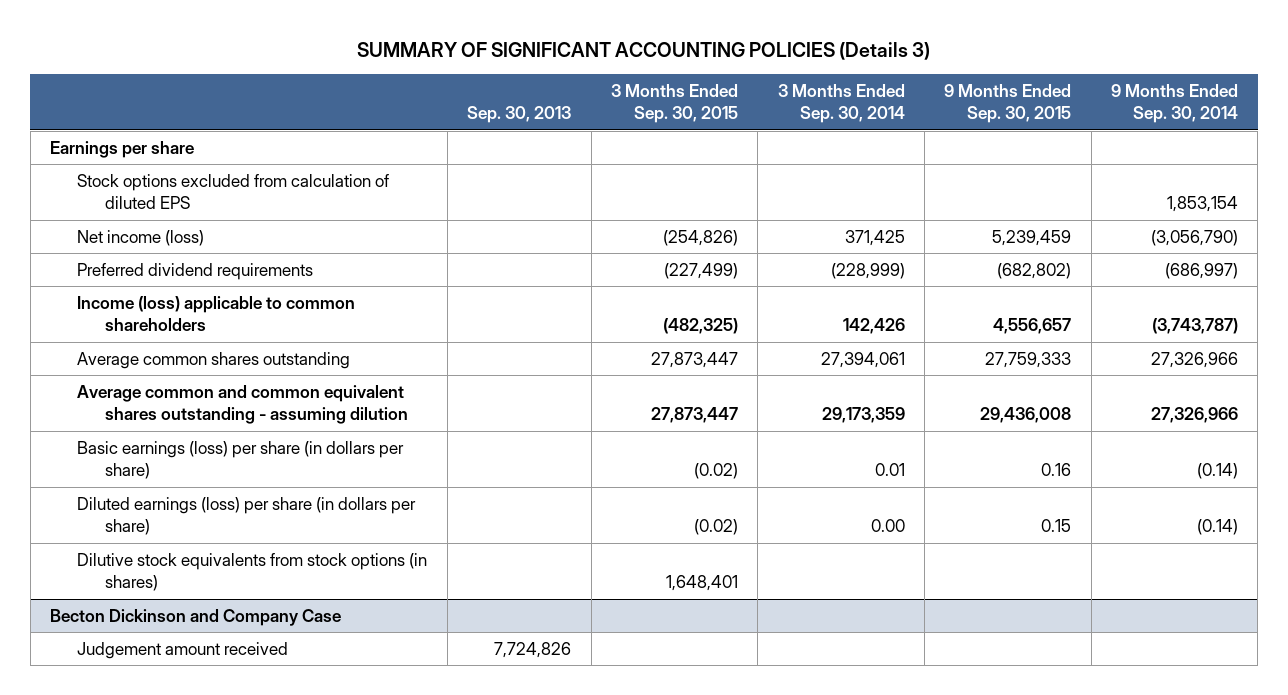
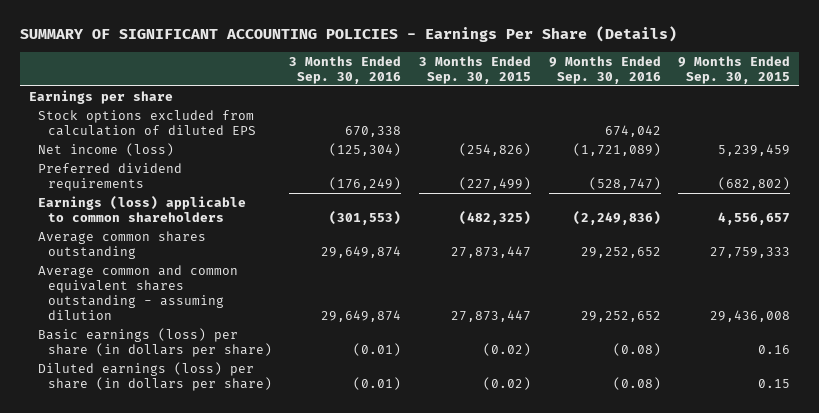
- SUMMARY OF SIGNIFICANT ACCOUNTING POLICIES (Details 3)
+ SUMMARY OF SIGNIFICANT ACCOUNTING POLICIES - Earnings Per Share (Details)
- | Sep. 30, 2013 | 3 Months Ended Sep. 30, 2015 | 3 Months Ended Sep. 30, 2014 | 9 Months Ended Sep. 30, 2015 | 9 Months Ended Sep. 30, 2014
+ | 3 Months Ended Sep. 30, 2016 | 3 Months Ended Sep. 30, 2015 | 9 Months Ended Sep. 30, 2016 | 9 Months Ended Sep. 30, 2015
- Income (loss) applicable to common shareholders | | (482,325) | 142,426 | 4,556,657 | (3,743,787)
+ Earnings (loss) applicable to common shareholders | (301,553) | (482,325) | (2,249,836) | 4,556,657
- Dilutive stock equivalents from stock options (in shares) | | 1,648,401 | | |
- Becton Dickinson and Company Case
- Judgement amount received | 7,724,826 | | | |

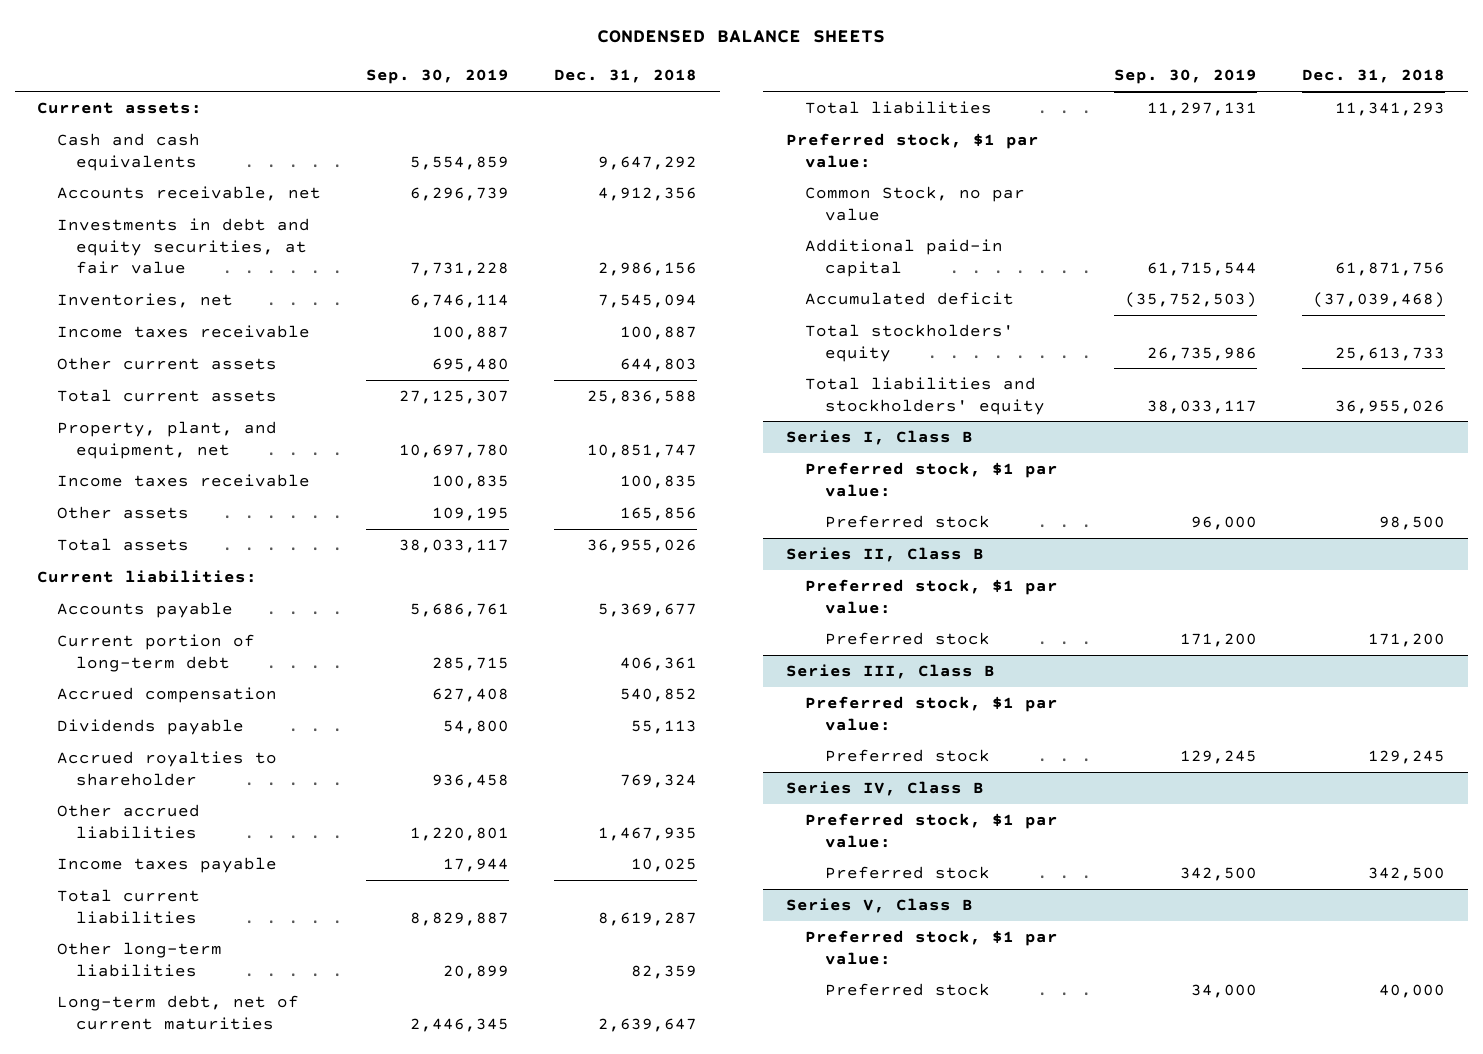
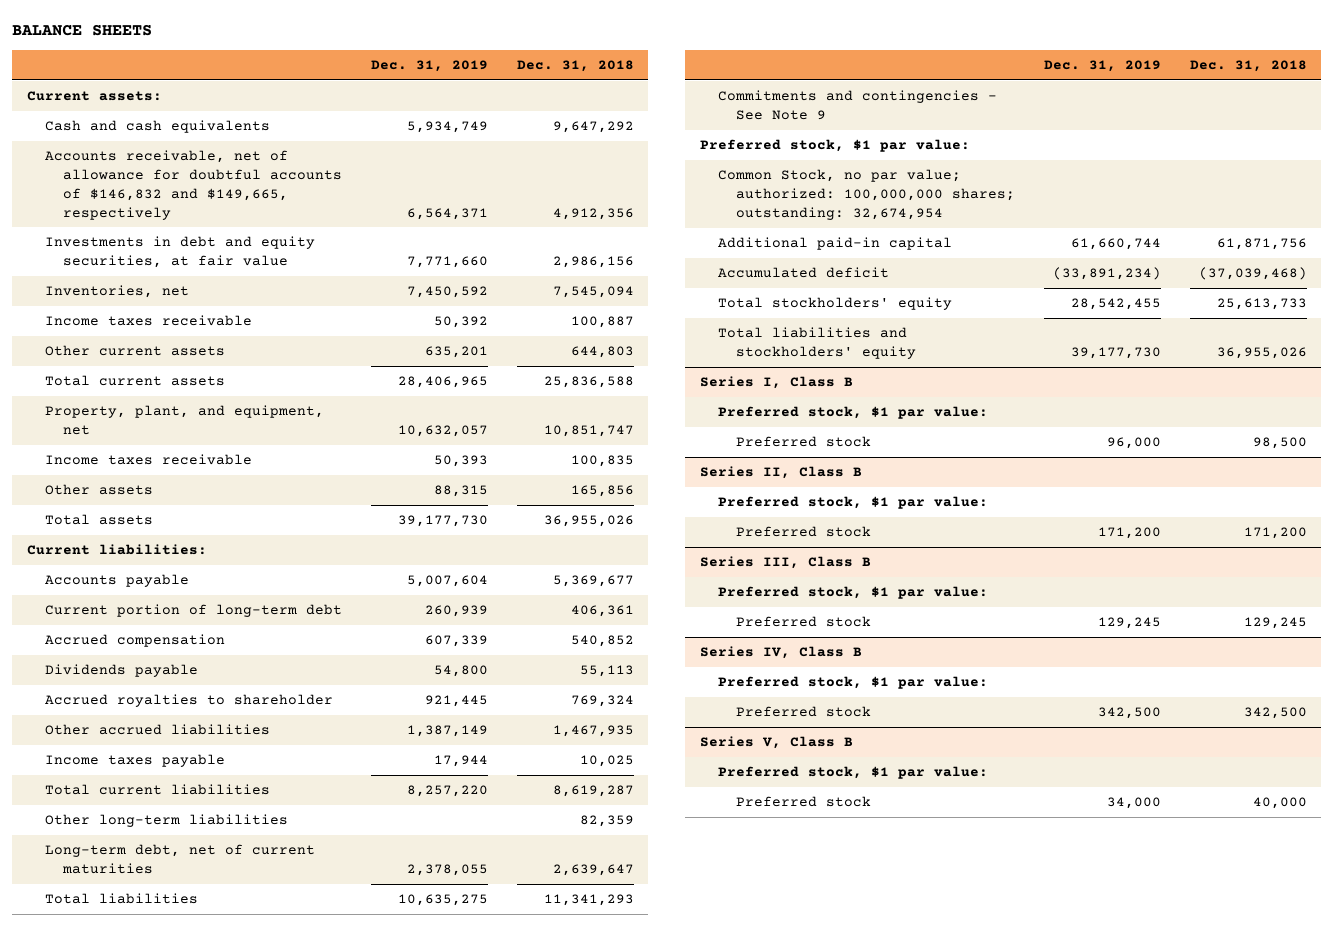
- CONDENSED BALANCE SHEETS
+ BALANCE SHEETS
- | Sep. 30, 2019 | Dec. 31, 2018
+ | Dec. 31, 2019 | Dec. 31, 2018
- Accounts receivable, net | 6,296,739 | 4,912,356
+ Accounts receivable, net of allowance for doubtful accounts of $146,832 and $149,665, respectively | 6,564,371 | 4,912,356
+ Commitments and contingencies - See Note 9
- Common Stock, no par value
+ Common Stock, no par value; authorized: 100,000,000 shares; outstanding: 32,674,954

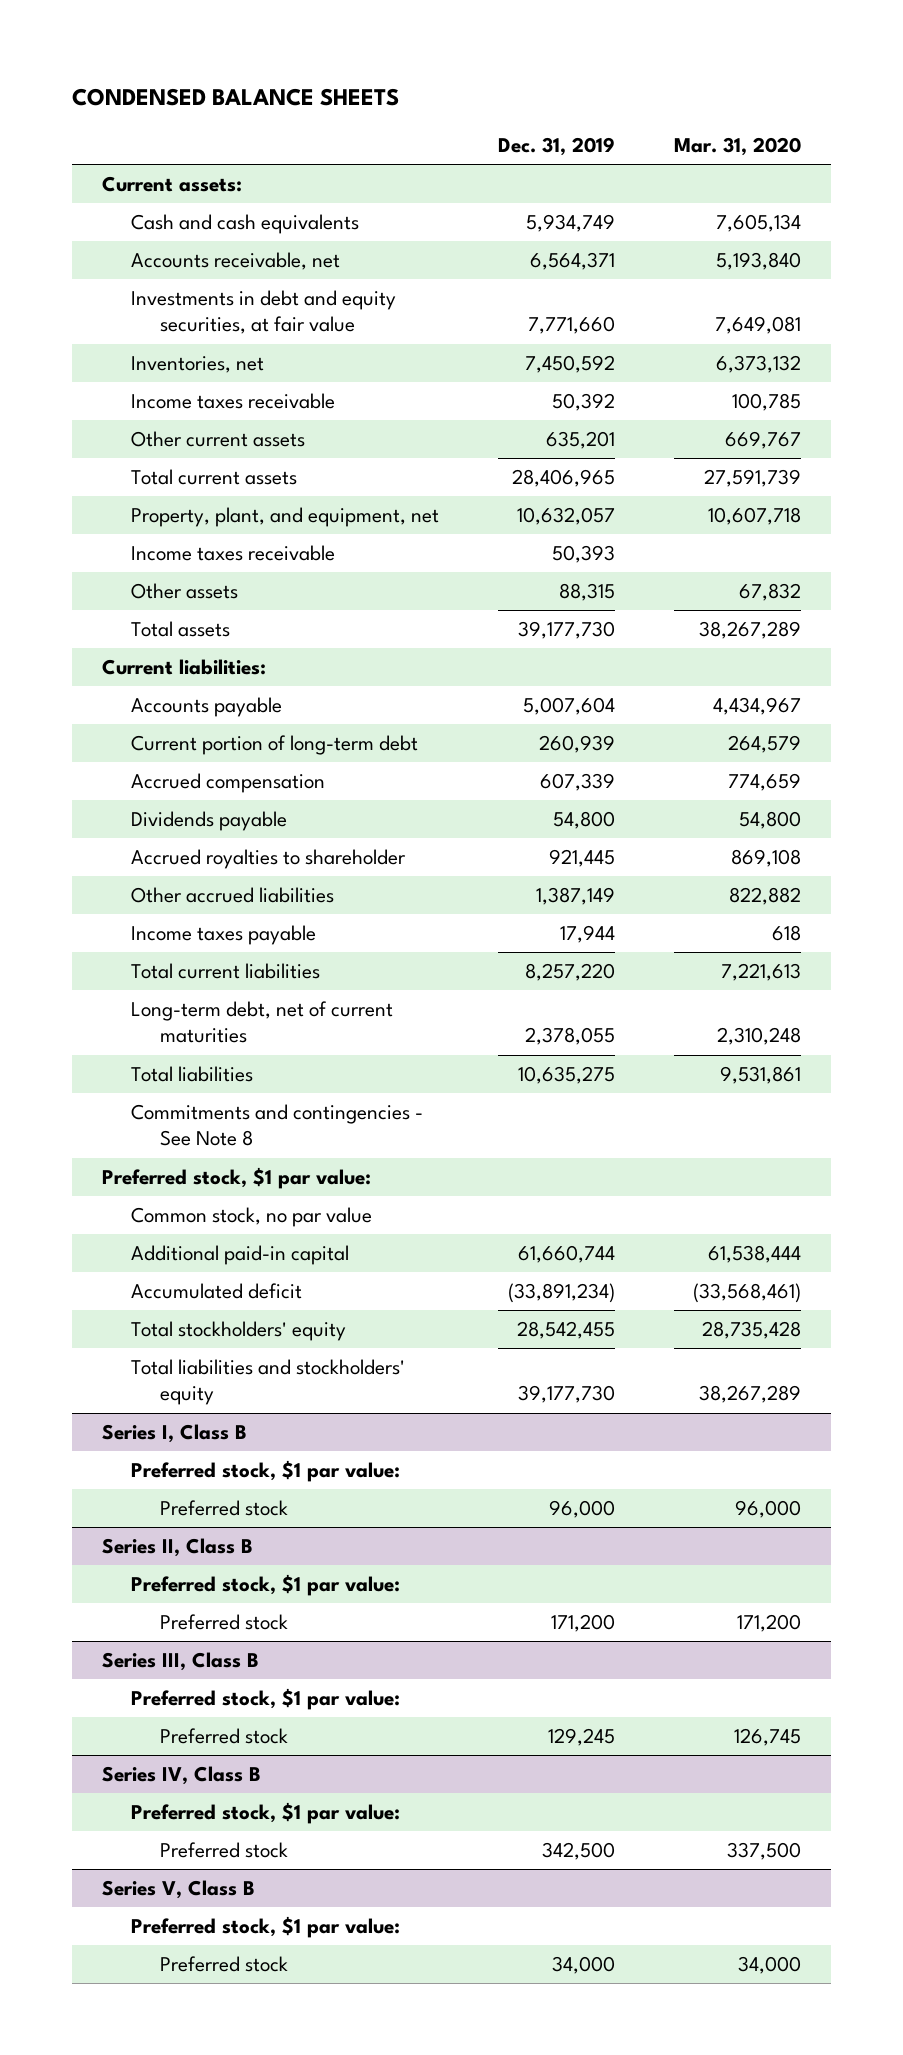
- BALANCE SHEETS
+ CONDENSED BALANCE SHEETS
- | Dec. 31, 2019 | Dec. 31, 2018
+ | Dec. 31, 2019 | Mar. 31, 2020
- Accounts receivable, net of allowance for doubtful accounts of $146,832 and $149,665, respectively | 6,564,371 | 4,912,356
+ Accounts receivable, net | 6,564,371 | 5,193,840
- Other long-term liabilities | | 82,359
- Commitments and contingencies - See Note 9
+ Commitments and contingencies - See Note 8
- Common Stock, no par value; authorized: 100,000,000 shares; outstanding: 32,674,954
+ Common stock, no par value

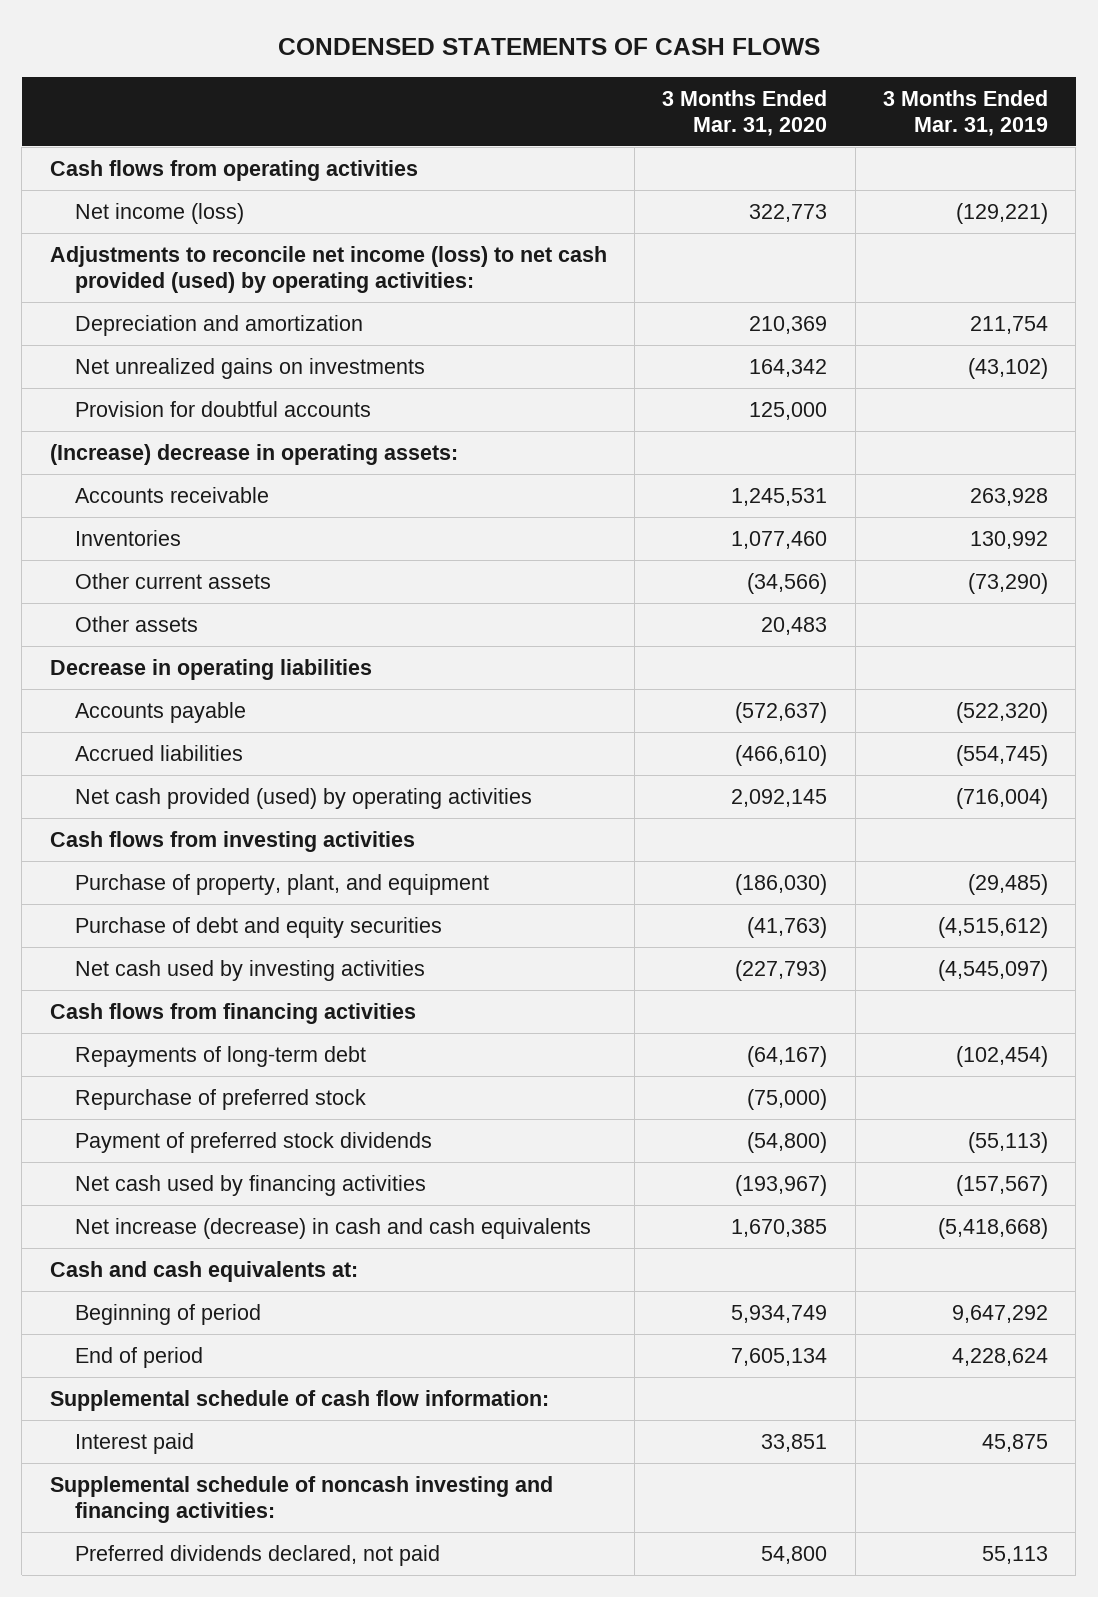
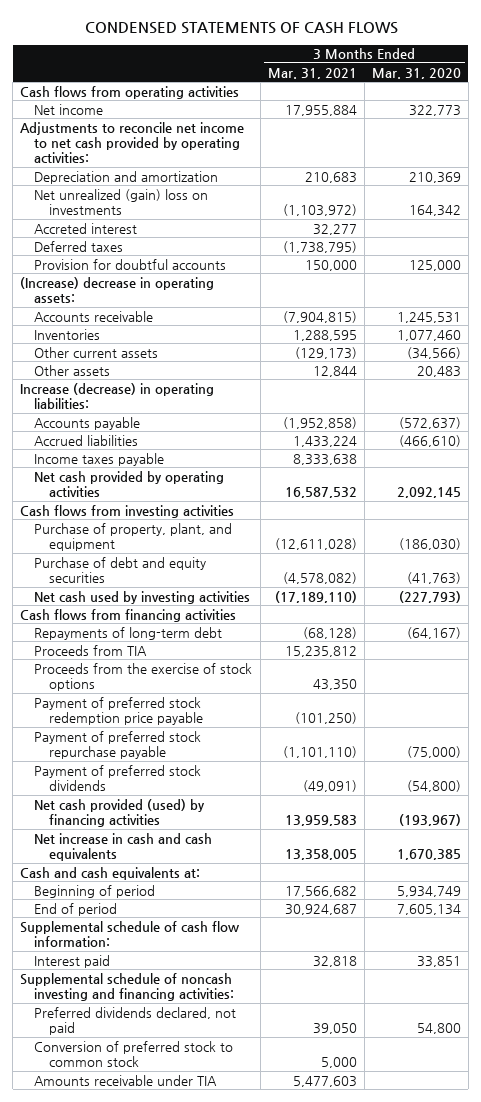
- | 3 Months Ended Mar. 31, 2020 | 3 Months Ended Mar. 31, 2019
+ | 3 Months Ended Mar. 31, 2021 | 3 Months Ended Mar. 31, 2020
- Net income (loss) | 322,773 | (129,221)
- Adjustments to reconcile net income (loss) to net cash provided (used) by operating activities:
+ Net income | 17,955,884 | 322,773
+ Adjustments to reconcile net income to net cash provided by operating activities:
- Net unrealized gains on investments | 164,342 | (43,102)
+ Net unrealized (gain) loss on investments | (1,103,972) | 164,342
+ Accreted interest | 32,277 |
+ Deferred taxes | (1,738,795) |
- Decrease in operating liabilities
+ Increase (decrease) in operating liabilities:
- Net cash provided (used) by operating activities | 2,092,145 | (716,004)
+ Income taxes payable | 8,333,638 |
+ Net cash provided by operating activities | 16,587,532 | 2,092,145
- Repurchase of preferred stock | (75,000) |
+ Proceeds from TIA | 15,235,812 |
+ Proceeds from the exercise of stock options | 43,350 |
+ Payment of preferred stock redemption price payable | (101,250) |
+ Payment of preferred stock repurchase payable | (1,101,110) | (75,000)
- Net cash used by financing activities | (193,967) | (157,567)
- Net increase (decrease) in cash and cash equivalents | 1,670,385 | (5,418,668)
+ Net cash provided (used) by financing activities | 13,959,583 | (193,967)
+ Net increase in cash and cash equivalents | 13,358,005 | 1,670,385
+ Conversion of preferred stock to common stock | 5,000 |
+ Amounts receivable under TIA | 5,477,603 |

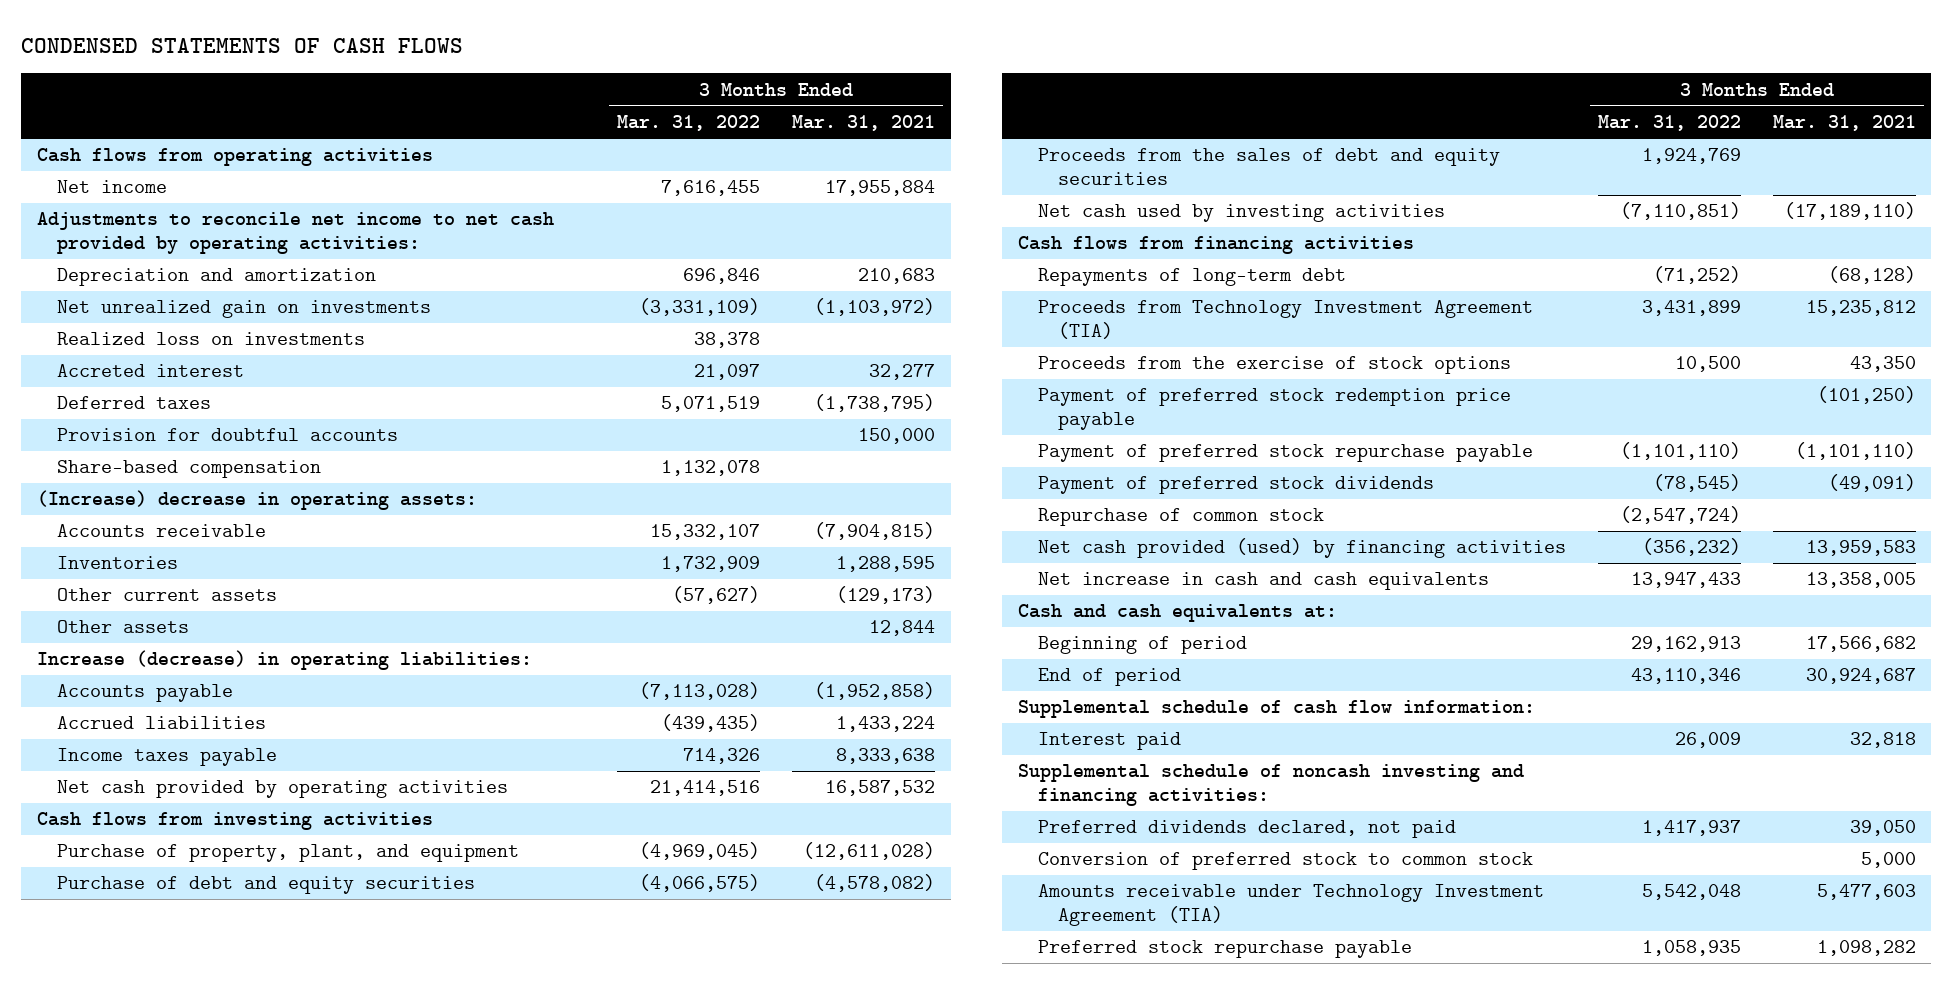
- | 3 Months Ended Mar. 31, 2021 | 3 Months Ended Mar. 31, 2020
+ | 3 Months Ended Mar. 31, 2022 | 3 Months Ended Mar. 31, 2021
- Net unrealized (gain) loss on investments | (1,103,972) | 164,342
+ Net unrealized gain on investments | (3,331,109) | (1,103,972)
+ Realized loss on investments | 38,378 |
+ Share-based compensation | 1,132,078 |
+ Proceeds from the sales of debt and equity securities | 1,924,769 |
- Proceeds from TIA | 15,235,812 |
+ Proceeds from Technology Investment Agreement (TIA) | 3,431,899 | 15,235,812
+ Repurchase of common stock | (2,547,724) |
- Amounts receivable under TIA | 5,477,603 |
+ Amounts receivable under Technology Investment Agreement (TIA) | 5,542,048 | 5,477,603
+ Preferred stock repurchase payable | 1,058,935 | 1,098,282

